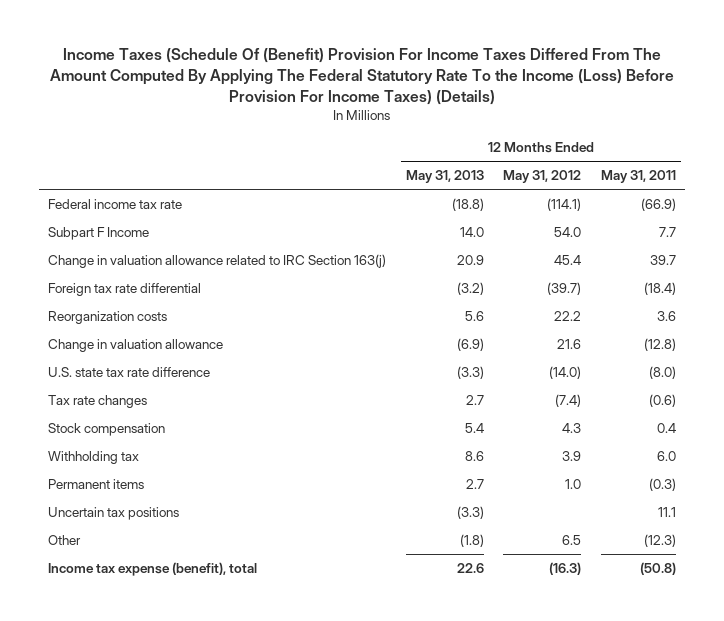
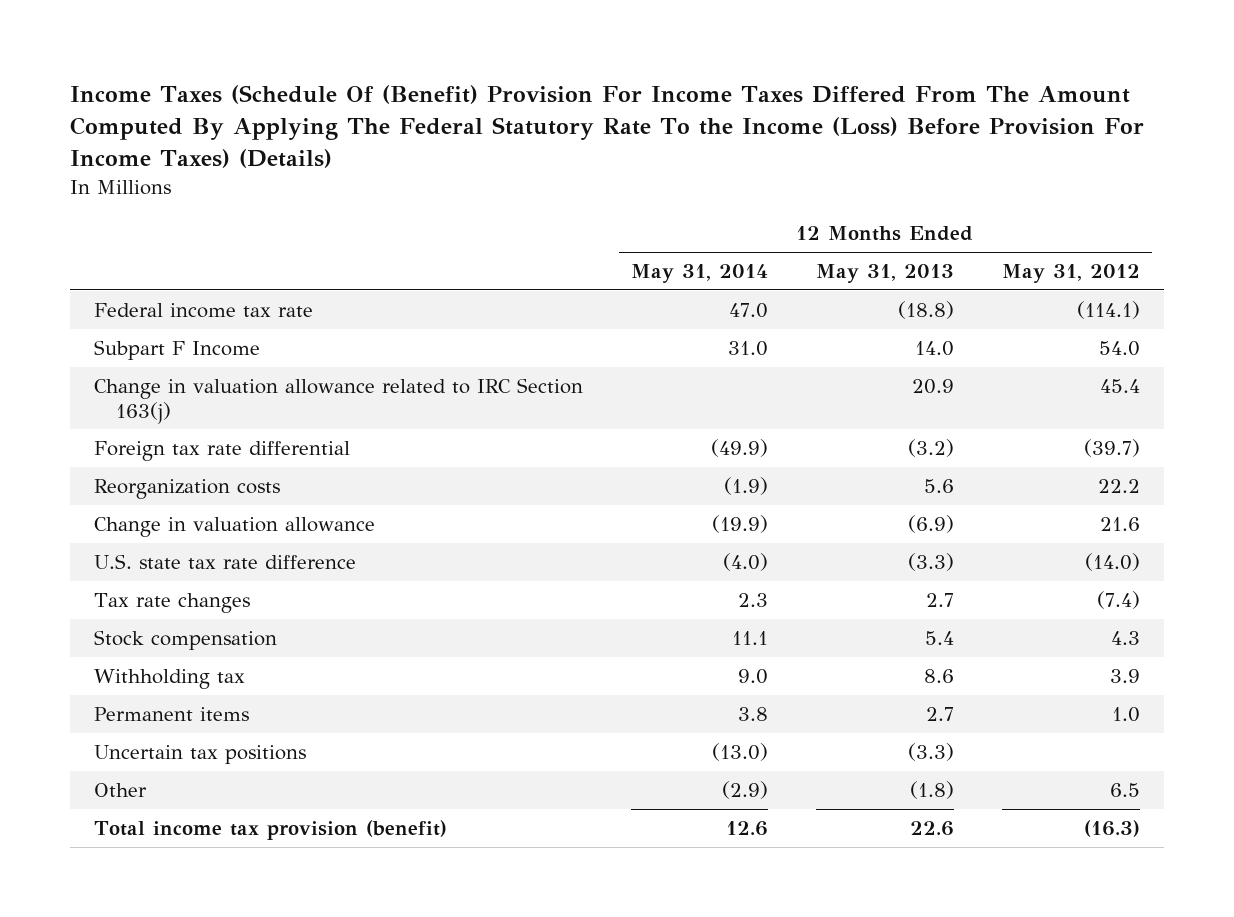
- | 12 Months Ended May 31, 2013 | 12 Months Ended May 31, 2012 | 12 Months Ended May 31, 2011
+ | 12 Months Ended May 31, 2014 | 12 Months Ended May 31, 2013 | 12 Months Ended May 31, 2012
- Income tax expense (benefit), total | 22.6 | (16.3) | (50.8)
+ Total income tax provision (benefit) | 12.6 | 22.6 | (16.3)

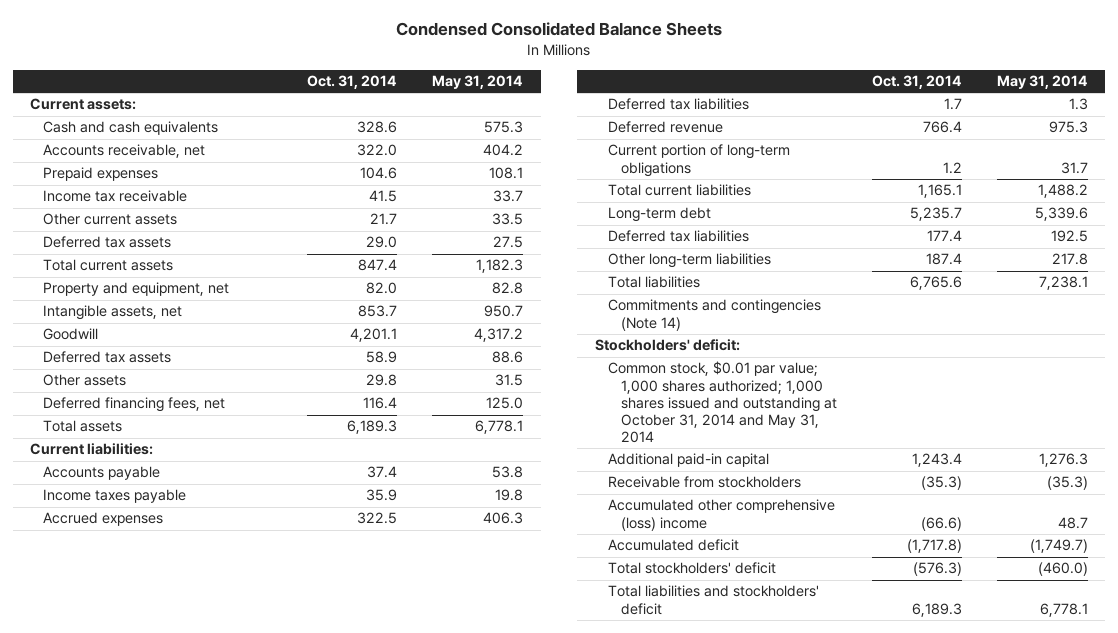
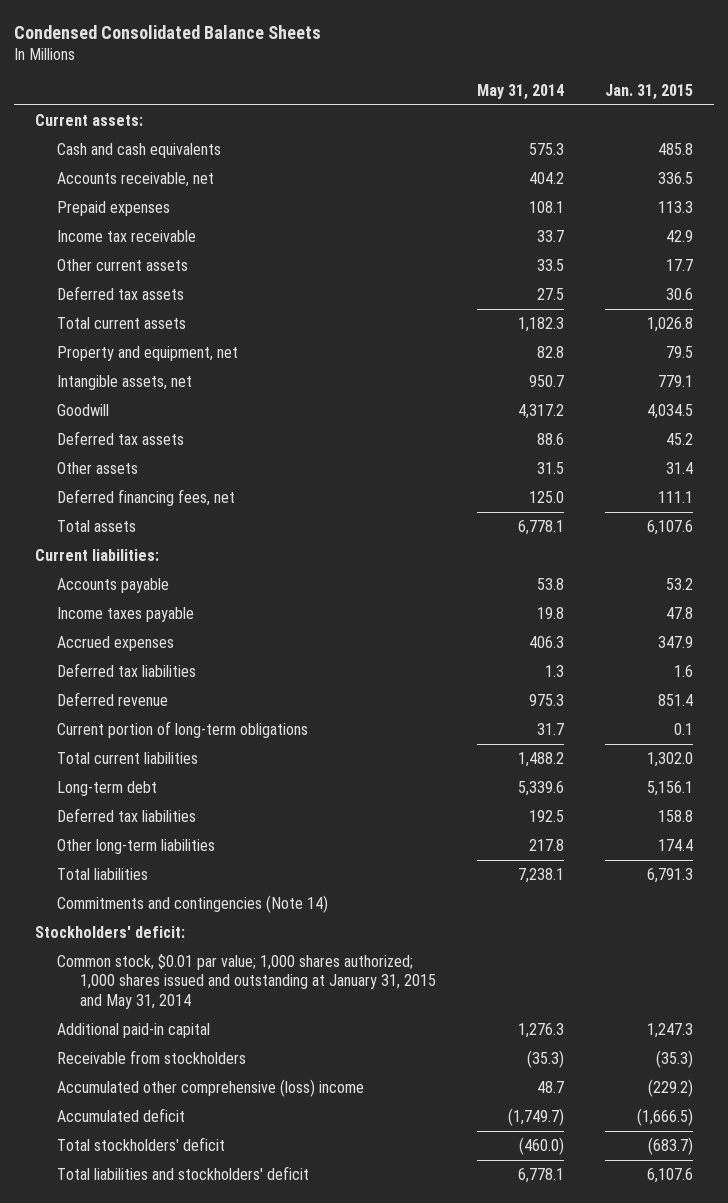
- | Oct. 31, 2014 | May 31, 2014
+ | May 31, 2014 | Jan. 31, 2015
- Common stock, $0.01 par value; 1,000 shares authorized; 1,000 shares issued and outstanding at October 31, 2014 and May 31, 2014
+ Common stock, $0.01 par value; 1,000 shares authorized; 1,000 shares issued and outstanding at January 31, 2015 and May 31, 2014

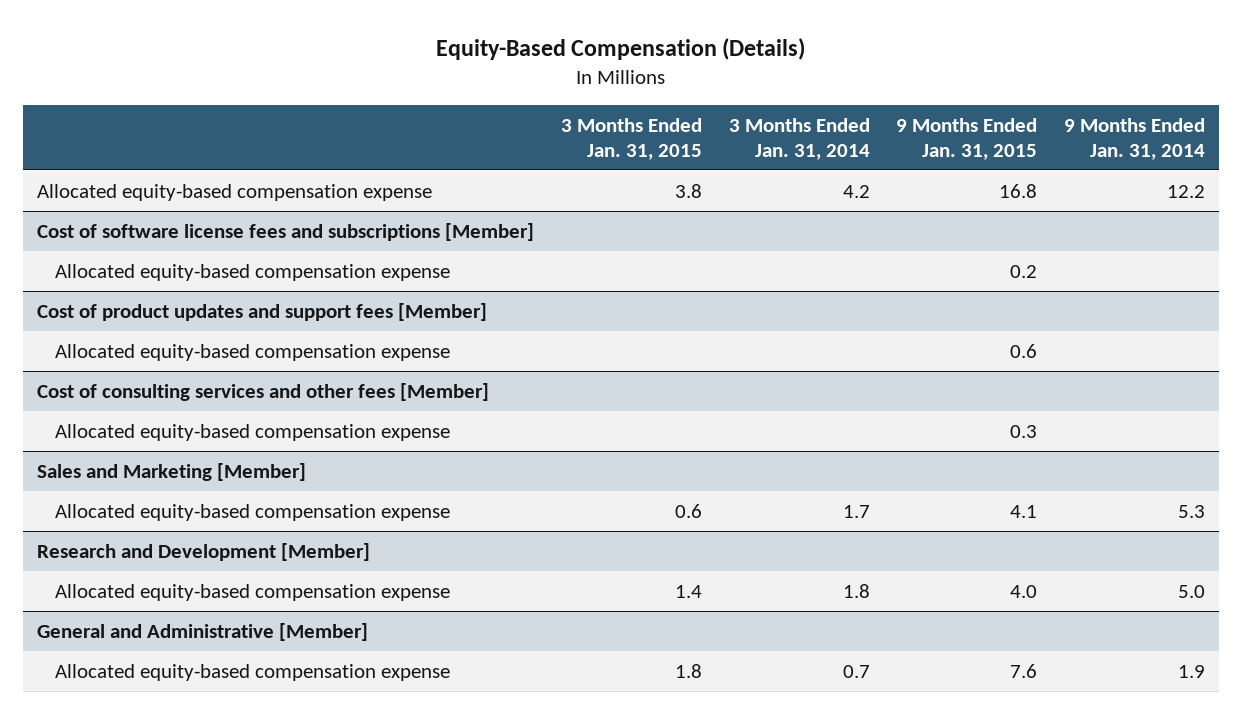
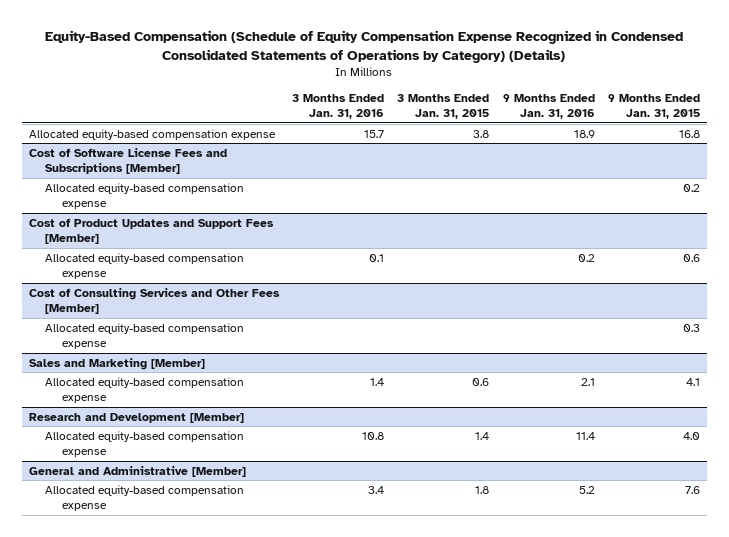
- Equity-Based Compensation (Details)
+ Equity-Based Compensation (Schedule of Equity Compensation Expense Recognized in Condensed Consolidated Statements of Operations by Category) (Details)
- | 3 Months Ended Jan. 31, 2015 | 3 Months Ended Jan. 31, 2014 | 9 Months Ended Jan. 31, 2015 | 9 Months Ended Jan. 31, 2014
+ | 3 Months Ended Jan. 31, 2016 | 3 Months Ended Jan. 31, 2015 | 9 Months Ended Jan. 31, 2016 | 9 Months Ended Jan. 31, 2015
- Cost of software license fees and subscriptions [Member]
+ Cost of Software License Fees and Subscriptions [Member]
- Cost of product updates and support fees [Member]
+ Cost of Product Updates and Support Fees [Member]
- Cost of consulting services and other fees [Member]
+ Cost of Consulting Services and Other Fees [Member]

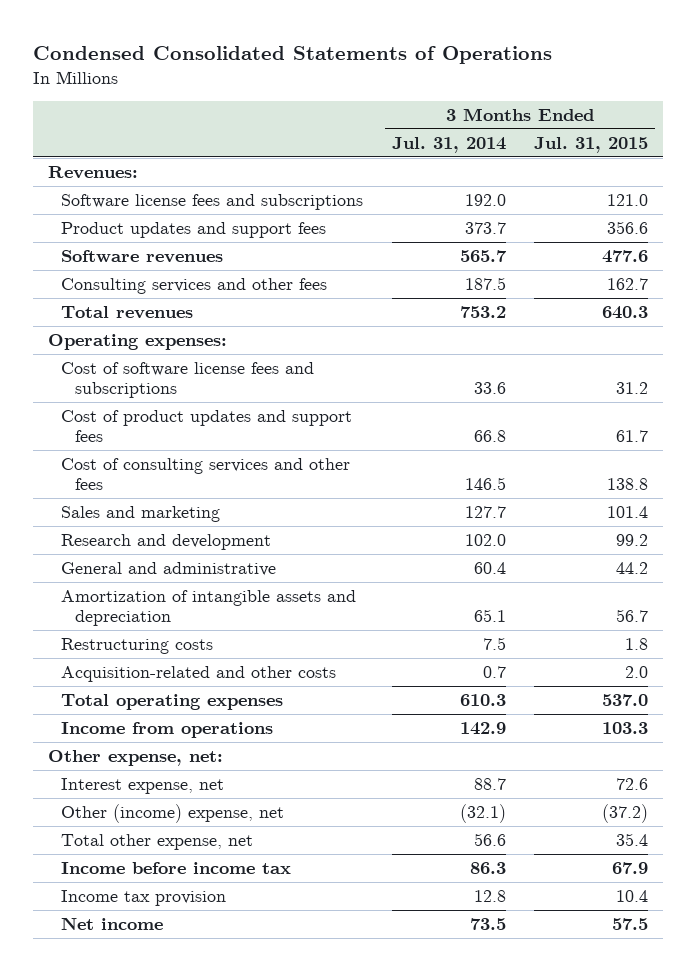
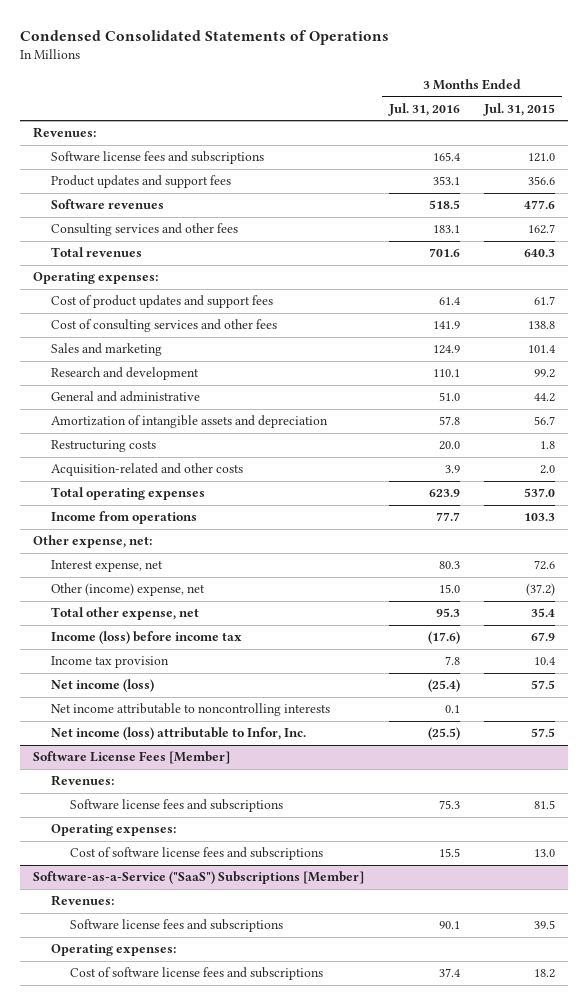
- | 3 Months Ended Jul. 31, 2014 | 3 Months Ended Jul. 31, 2015
+ | 3 Months Ended Jul. 31, 2016 | 3 Months Ended Jul. 31, 2015
- Cost of software license fees and subscriptions | 33.6 | 31.2
- Income before income tax | 86.3 | 67.9
+ Income (loss) before income tax | (17.6) | 67.9
- Net income | 73.5 | 57.5
+ Net income (loss) | (25.4) | 57.5
+ Net income attributable to noncontrolling interests | 0.1 |
+ Net income (loss) attributable to Infor, Inc. | (25.5) | 57.5
+ Software License Fees [Member]
+ Revenues:
+ Software license fees and subscriptions | 75.3 | 81.5
+ Operating expenses:
+ Cost of software license fees and subscriptions | 15.5 | 13.0
+ Software-as-a-Service ("SaaS") Subscriptions [Member]
+ Revenues:
+ Software license fees and subscriptions | 90.1 | 39.5
+ Operating expenses:
+ Cost of software license fees and subscriptions | 37.4 | 18.2

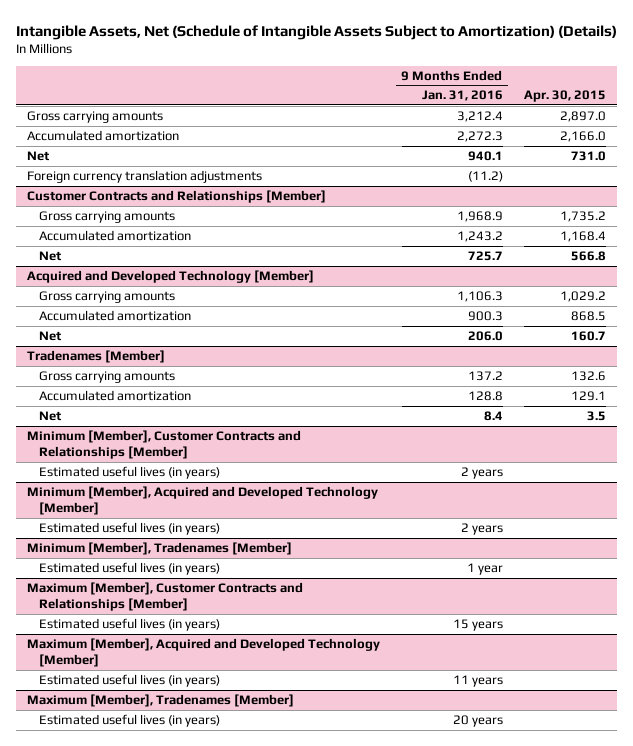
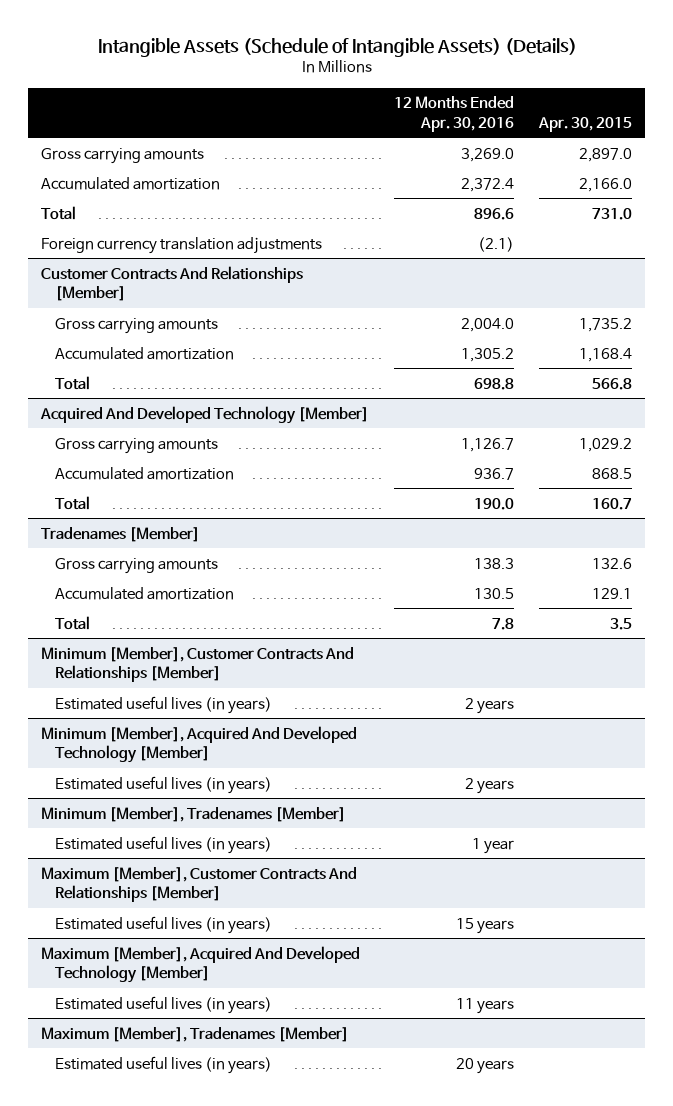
- Intangible Assets, Net (Schedule of Intangible Assets Subject to Amortization) (Details)
+ Intangible Assets (Schedule of Intangible Assets) (Details)
- | 9 Months Ended Jan. 31, 2016 | Apr. 30, 2015
+ | 12 Months Ended Apr. 30, 2016 | Apr. 30, 2015
- Net | 940.1 | 731.0
+ Total | 896.6 | 731.0
- Customer Contracts and Relationships [Member]
+ Customer Contracts And Relationships [Member]
- Net | 725.7 | 566.8
- Acquired and Developed Technology [Member]
+ Total | 698.8 | 566.8
+ Acquired And Developed Technology [Member]
- Net | 206.0 | 160.7
+ Total | 190.0 | 160.7
@ Tradenames [Member]
- Net | 8.4 | 3.5
- Minimum [Member], Customer Contracts and Relationships [Member]
@ Tradenames [Member]
+ Total | 7.8 | 3.5
+ Minimum [Member], Customer Contracts And Relationships [Member]
- Minimum [Member], Acquired and Developed Technology [Member]
+ Minimum [Member], Acquired And Developed Technology [Member]
- Maximum [Member], Customer Contracts and Relationships [Member]
+ Maximum [Member], Customer Contracts And Relationships [Member]
- Maximum [Member], Acquired and Developed Technology [Member]
+ Maximum [Member], Acquired And Developed Technology [Member]

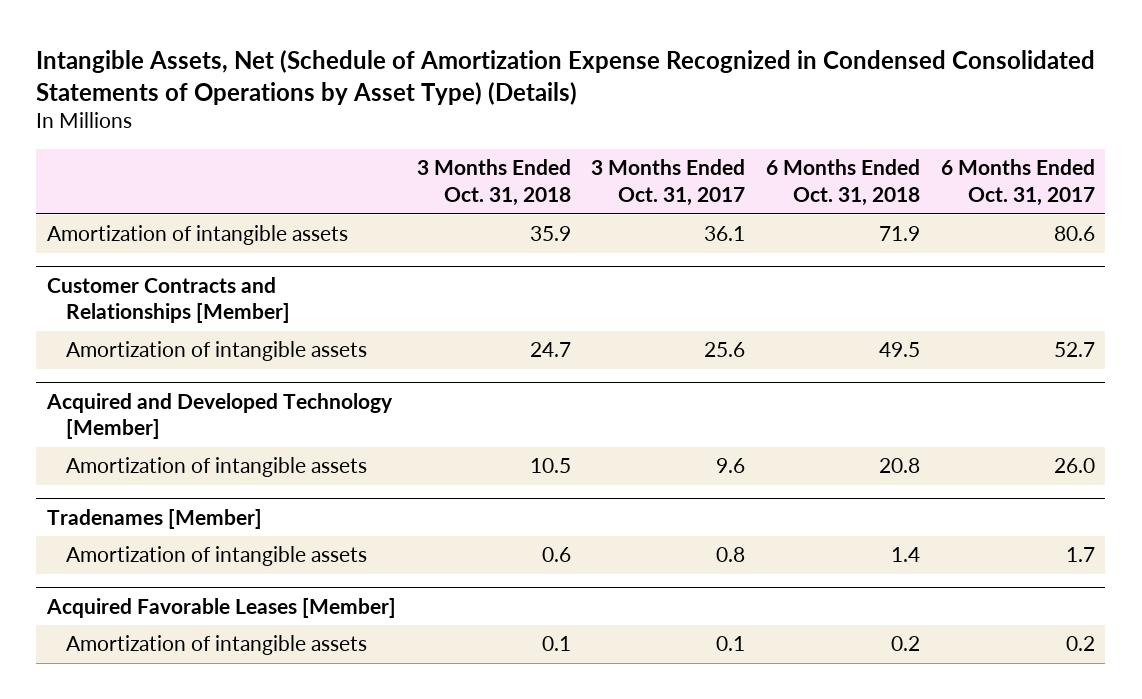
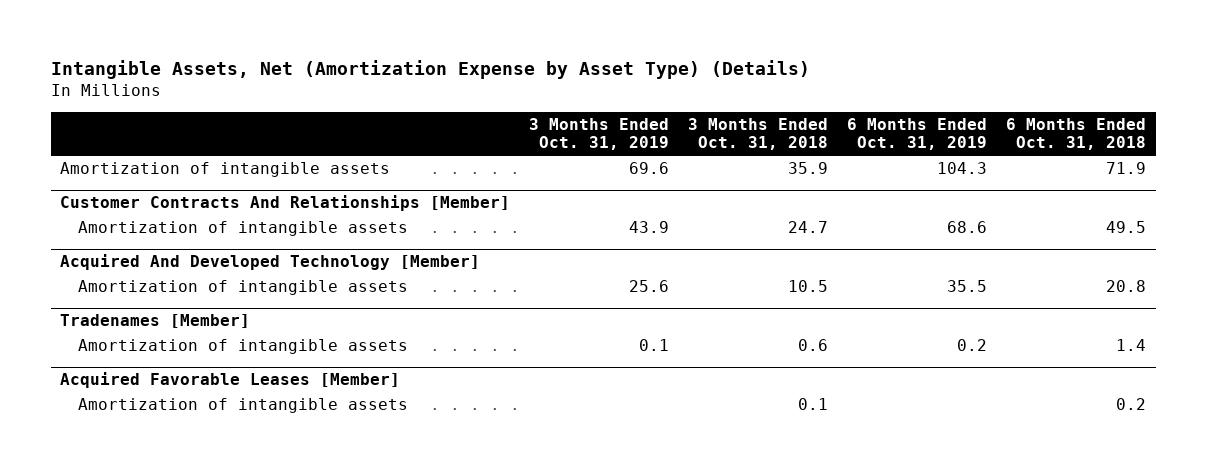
- Intangible Assets, Net (Schedule of Amortization Expense Recognized in Condensed Consolidated Statements of Operations by Asset Type) (Details)
+ Intangible Assets, Net (Amortization Expense by Asset Type) (Details)
- | 3 Months Ended Oct. 31, 2018 | 3 Months Ended Oct. 31, 2017 | 6 Months Ended Oct. 31, 2018 | 6 Months Ended Oct. 31, 2017
+ | 3 Months Ended Oct. 31, 2019 | 3 Months Ended Oct. 31, 2018 | 6 Months Ended Oct. 31, 2019 | 6 Months Ended Oct. 31, 2018
- Customer Contracts and Relationships [Member]
+ Customer Contracts And Relationships [Member]
- Acquired and Developed Technology [Member]
+ Acquired And Developed Technology [Member]

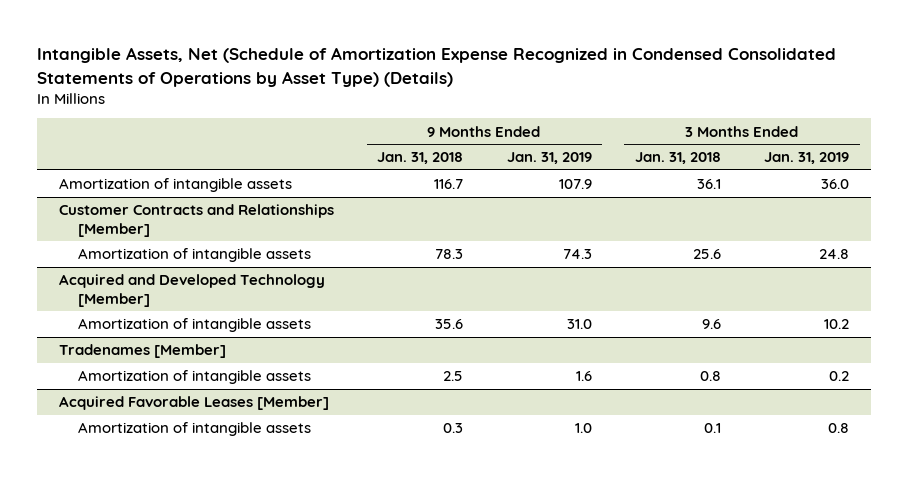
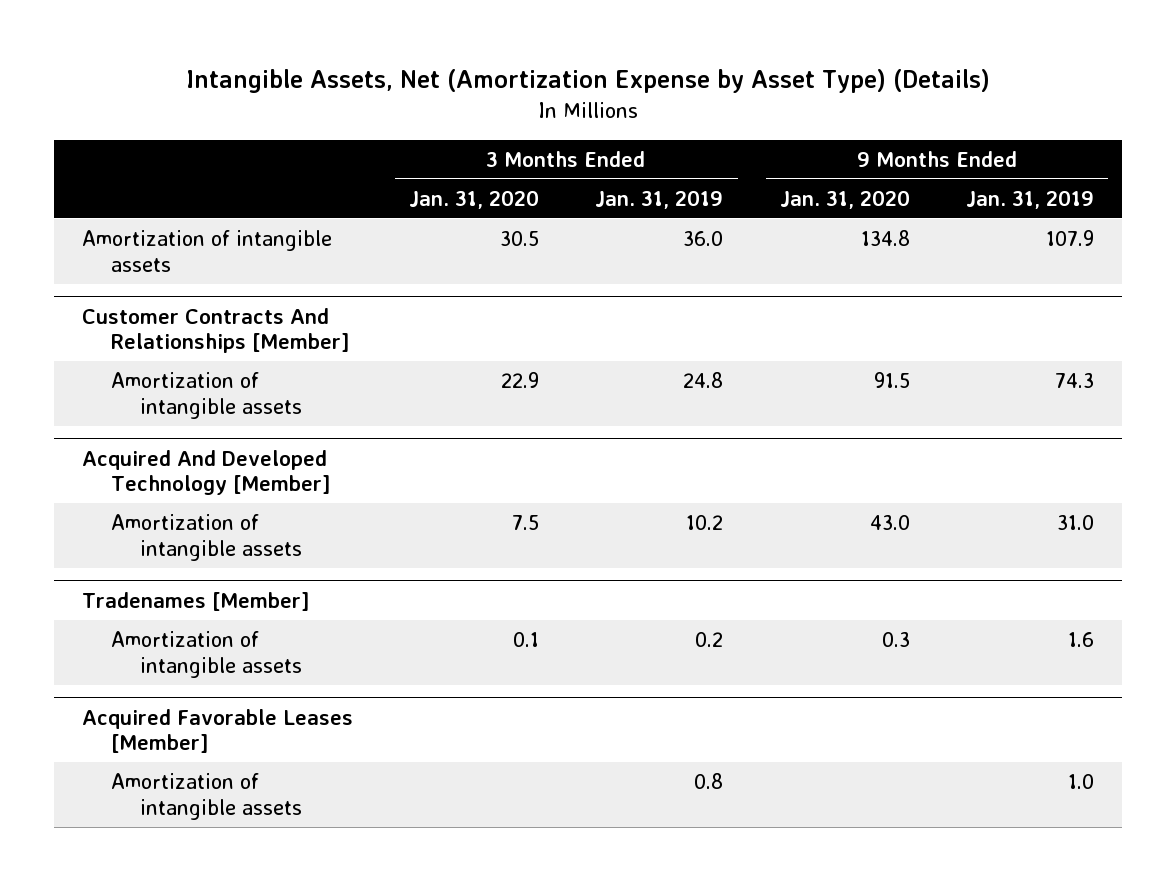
- Intangible Assets, Net (Schedule of Amortization Expense Recognized in Condensed Consolidated Statements of Operations by Asset Type) (Details)
+ Intangible Assets, Net (Amortization Expense by Asset Type) (Details)
- | 9 Months Ended Jan. 31, 2018 | 9 Months Ended Jan. 31, 2019 | 3 Months Ended Jan. 31, 2018 | 3 Months Ended Jan. 31, 2019
+ | 3 Months Ended Jan. 31, 2020 | 3 Months Ended Jan. 31, 2019 | 9 Months Ended Jan. 31, 2020 | 9 Months Ended Jan. 31, 2019
- Customer Contracts and Relationships [Member]
+ Customer Contracts And Relationships [Member]
- Acquired and Developed Technology [Member]
+ Acquired And Developed Technology [Member]

